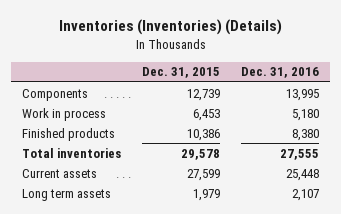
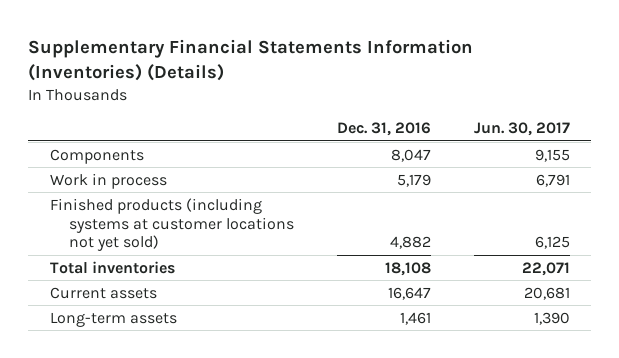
- Inventories (Inventories) (Details)
+ Supplementary Financial Statements Information (Inventories) (Details)
- | Dec. 31, 2015 | Dec. 31, 2016
+ | Dec. 31, 2016 | Jun. 30, 2017
- Components | 12,739 | 13,995
- Work in process | 6,453 | 5,180
- Finished products | 10,386 | 8,380
- Total inventories | 29,578 | 27,555
- Current assets | 27,599 | 25,448
- Long term assets | 1,979 | 2,107
+ Components | 8,047 | 9,155
+ Work in process | 5,179 | 6,791
+ Finished products (including systems at customer locations not yet sold) | 4,882 | 6,125
+ Total inventories | 18,108 | 22,071
+ Current assets | 16,647 | 20,681
+ Long-term assets | 1,461 | 1,390

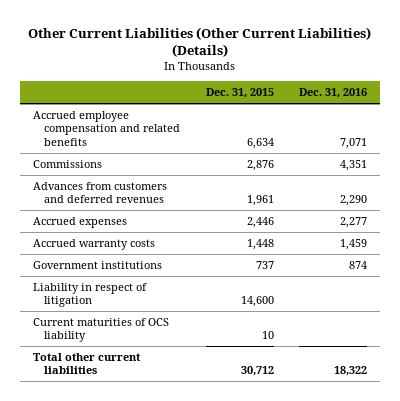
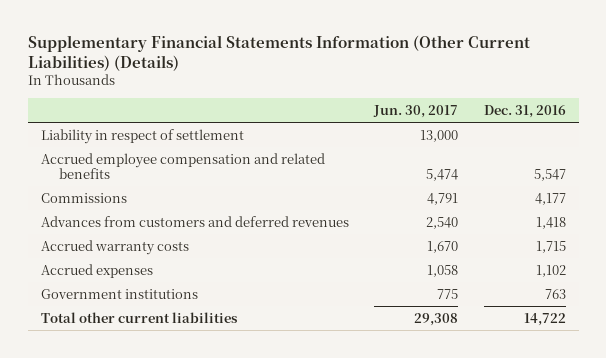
- Other Current Liabilities (Other Current Liabilities) (Details)
+ Supplementary Financial Statements Information (Other Current Liabilities) (Details)
- | Dec. 31, 2015 | Dec. 31, 2016
+ | Jun. 30, 2017 | Dec. 31, 2016
- Accrued employee compensation and related benefits | 6,634 | 7,071
- Commissions | 2,876 | 4,351
- Advances from customers and deferred revenues | 1,961 | 2,290
- Accrued expenses | 2,446 | 2,277
- Accrued warranty costs | 1,448 | 1,459
- Government institutions | 737 | 874
- Liability in respect of litigation | 14,600 |
- Current maturities of OCS liability | 10 |
- Total other current liabilities | 30,712 | 18,322
+ Liability in respect of settlement | 13,000 |
+ Accrued employee compensation and related benefits | 5,474 | 5,547
+ Commissions | 4,791 | 4,177
+ Advances from customers and deferred revenues | 2,540 | 1,418
+ Accrued warranty costs | 1,670 | 1,715
+ Accrued expenses | 1,058 | 1,102
+ Government institutions | 775 | 763
+ Total other current liabilities | 29,308 | 14,722

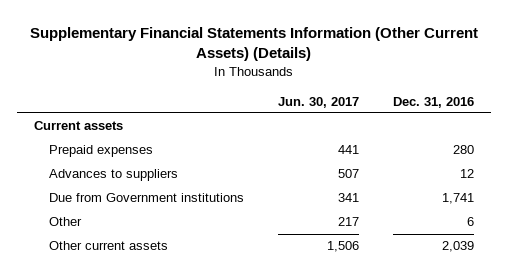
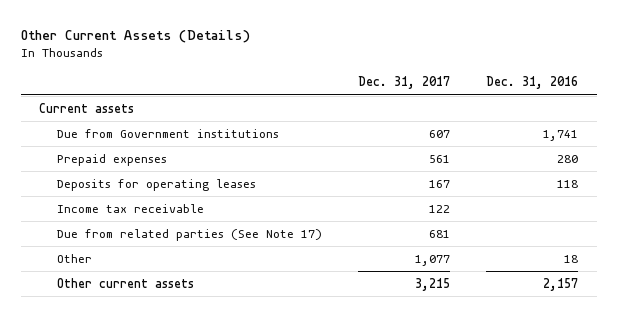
- Supplementary Financial Statements Information (Other Current Assets) (Details)
+ Other Current Assets (Details)
- | Jun. 30, 2017 | Dec. 31, 2016
+ | Dec. 31, 2017 | Dec. 31, 2016
- Advances to suppliers | 507 | 12
- Other | 217 | 6
- Other current assets | 1,506 | 2,039
moved down: Prepaid expenses | 561 | 280
+ Deposits for operating leases | 167 | 118
+ Income tax receivable | 122 |
+ Due from related parties (See Note 17) | 681 |
+ Other | 1,077 | 18
+ Other current assets | 3,215 | 2,157

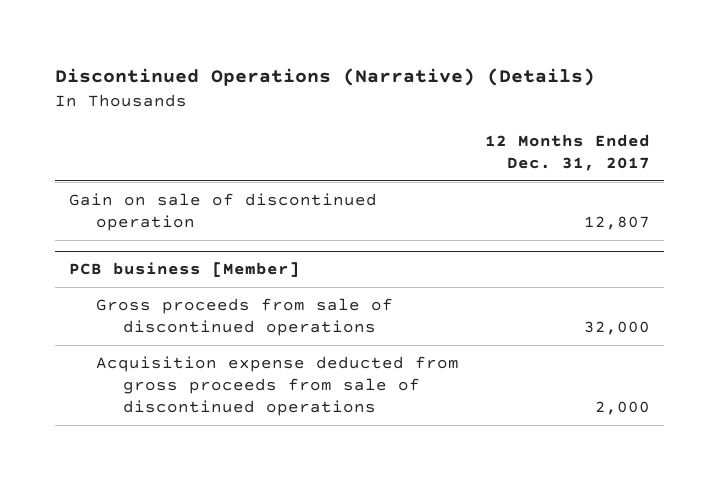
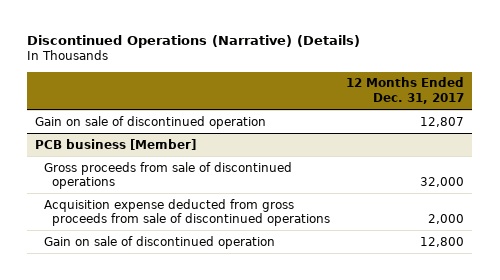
@ PCB business [Member]
+ Gain on sale of discontinued operation | 12,800

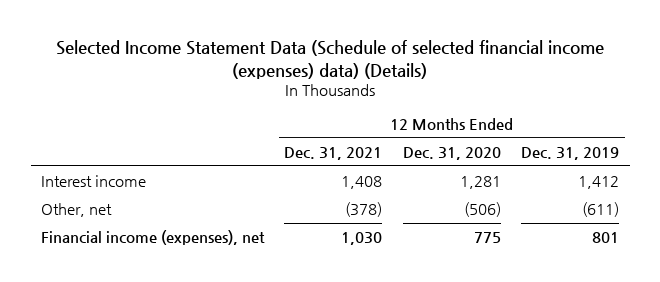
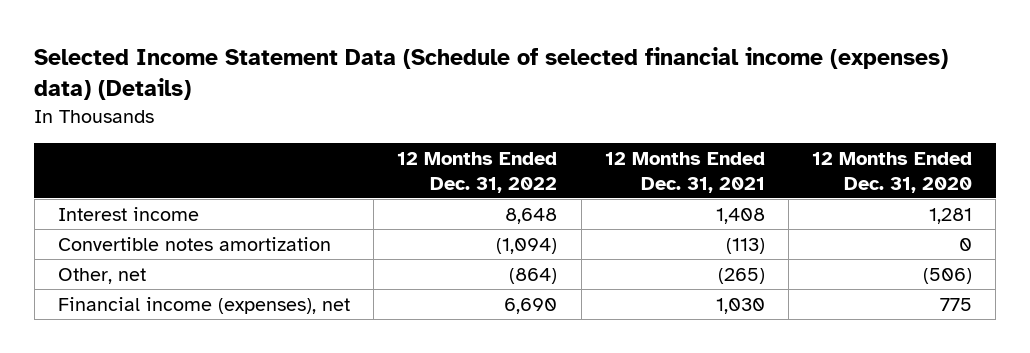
- | 12 Months Ended Dec. 31, 2021 | 12 Months Ended Dec. 31, 2020 | 12 Months Ended Dec. 31, 2019
+ | 12 Months Ended Dec. 31, 2022 | 12 Months Ended Dec. 31, 2021 | 12 Months Ended Dec. 31, 2020
- Other, net | (378) | (506) | (611)
+ Convertible notes amortization | (1,094) | (113) | 0
+ Other, net | (864) | (265) | (506)

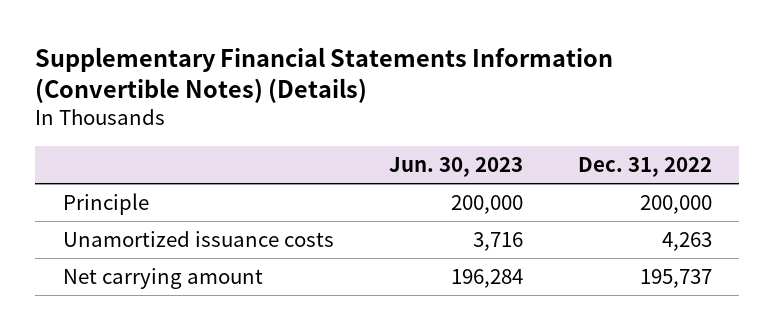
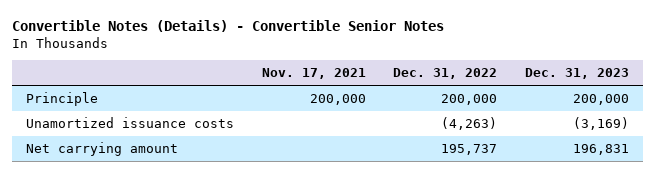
- Supplementary Financial Statements Information (Convertible Notes) (Details)
+ Convertible Notes (Details) - Convertible Senior Notes
- | Jun. 30, 2023 | Dec. 31, 2022
+ | Nov. 17, 2021 | Dec. 31, 2022 | Dec. 31, 2023
- Unamortized issuance costs | 3,716 | 4,263
+ Unamortized issuance costs | | (4,263) | (3,169)

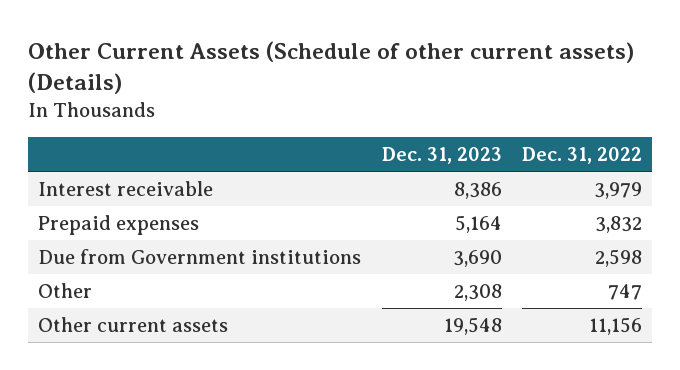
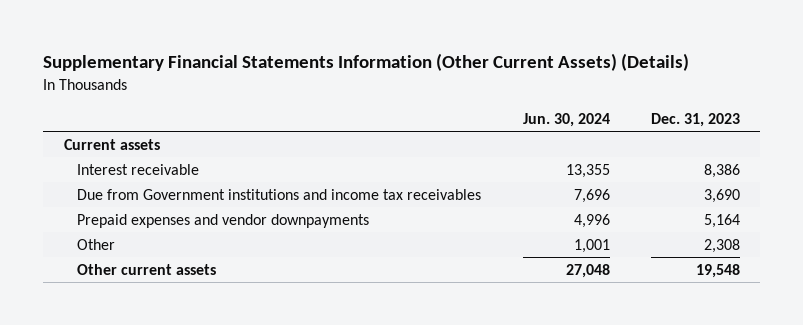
- Other Current Assets (Schedule of other current assets) (Details)
+ Supplementary Financial Statements Information (Other Current Assets) (Details)
- | Dec. 31, 2023 | Dec. 31, 2022
+ | Jun. 30, 2024 | Dec. 31, 2023
+ Current assets
- Prepaid expenses | 5,164 | 3,832
- Due from Government institutions | 3,690 | 2,598
+ Due from Government institutions and income tax receivables | 7,696 | 3,690
+ Prepaid expenses and vendor downpayments | 4,996 | 5,164

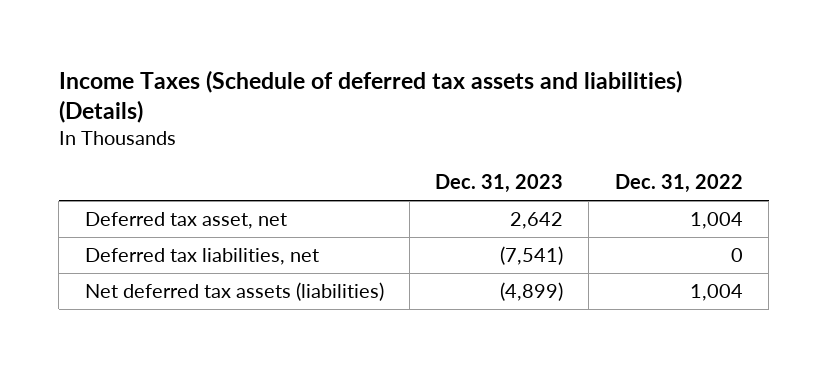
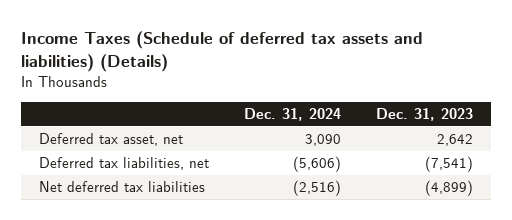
- | Dec. 31, 2023 | Dec. 31, 2022
+ | Dec. 31, 2024 | Dec. 31, 2023
- Net deferred tax assets (liabilities) | (4,899) | 1,004
+ Net deferred tax liabilities | (2,516) | (4,899)

